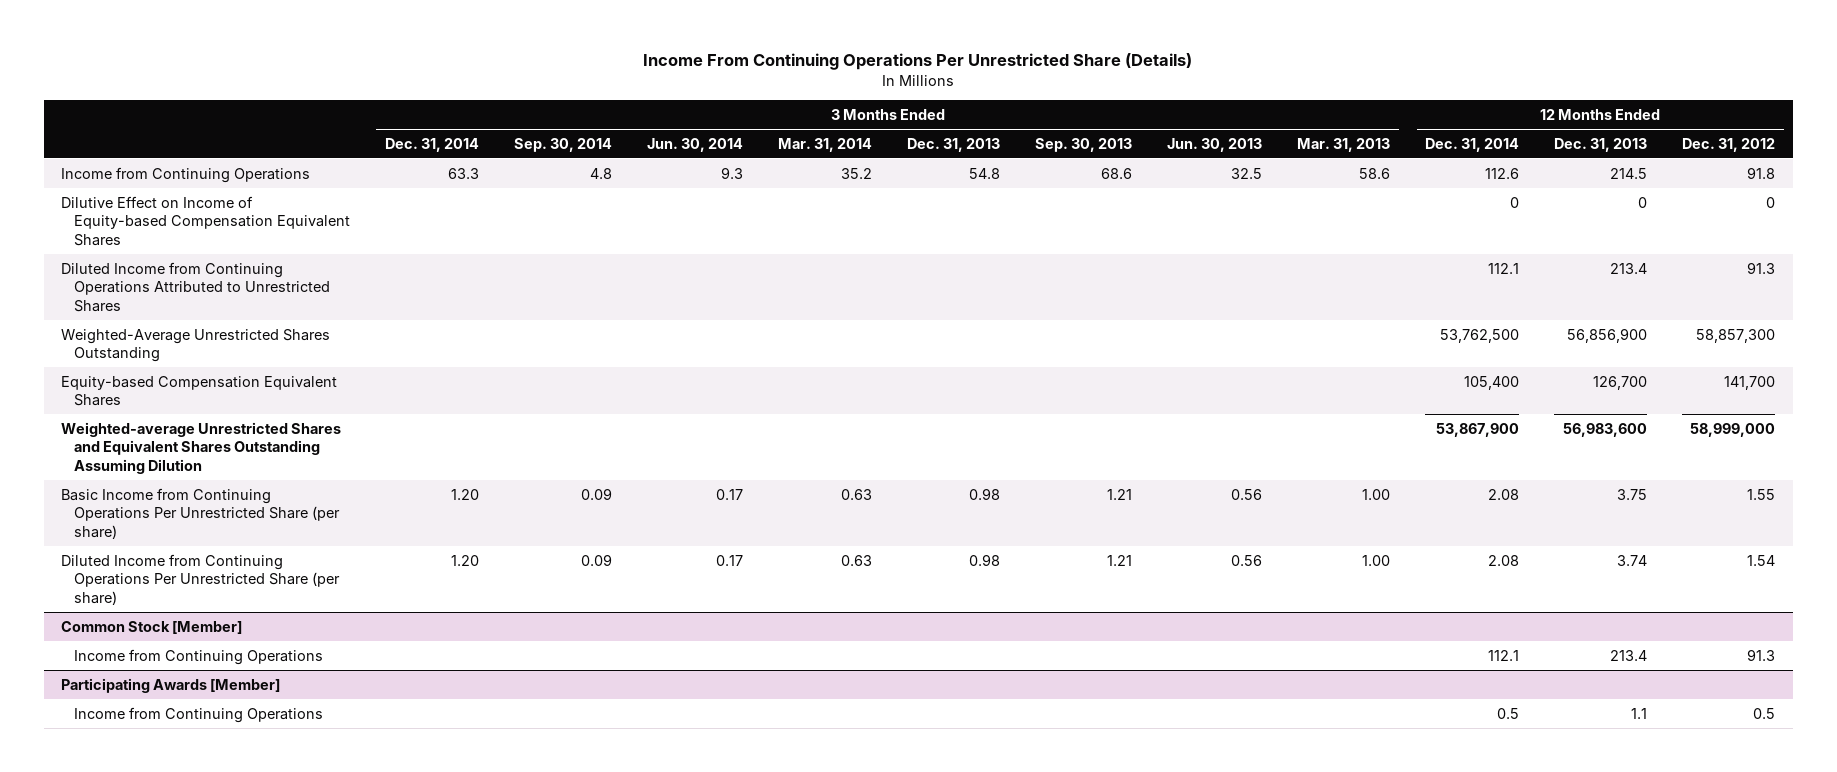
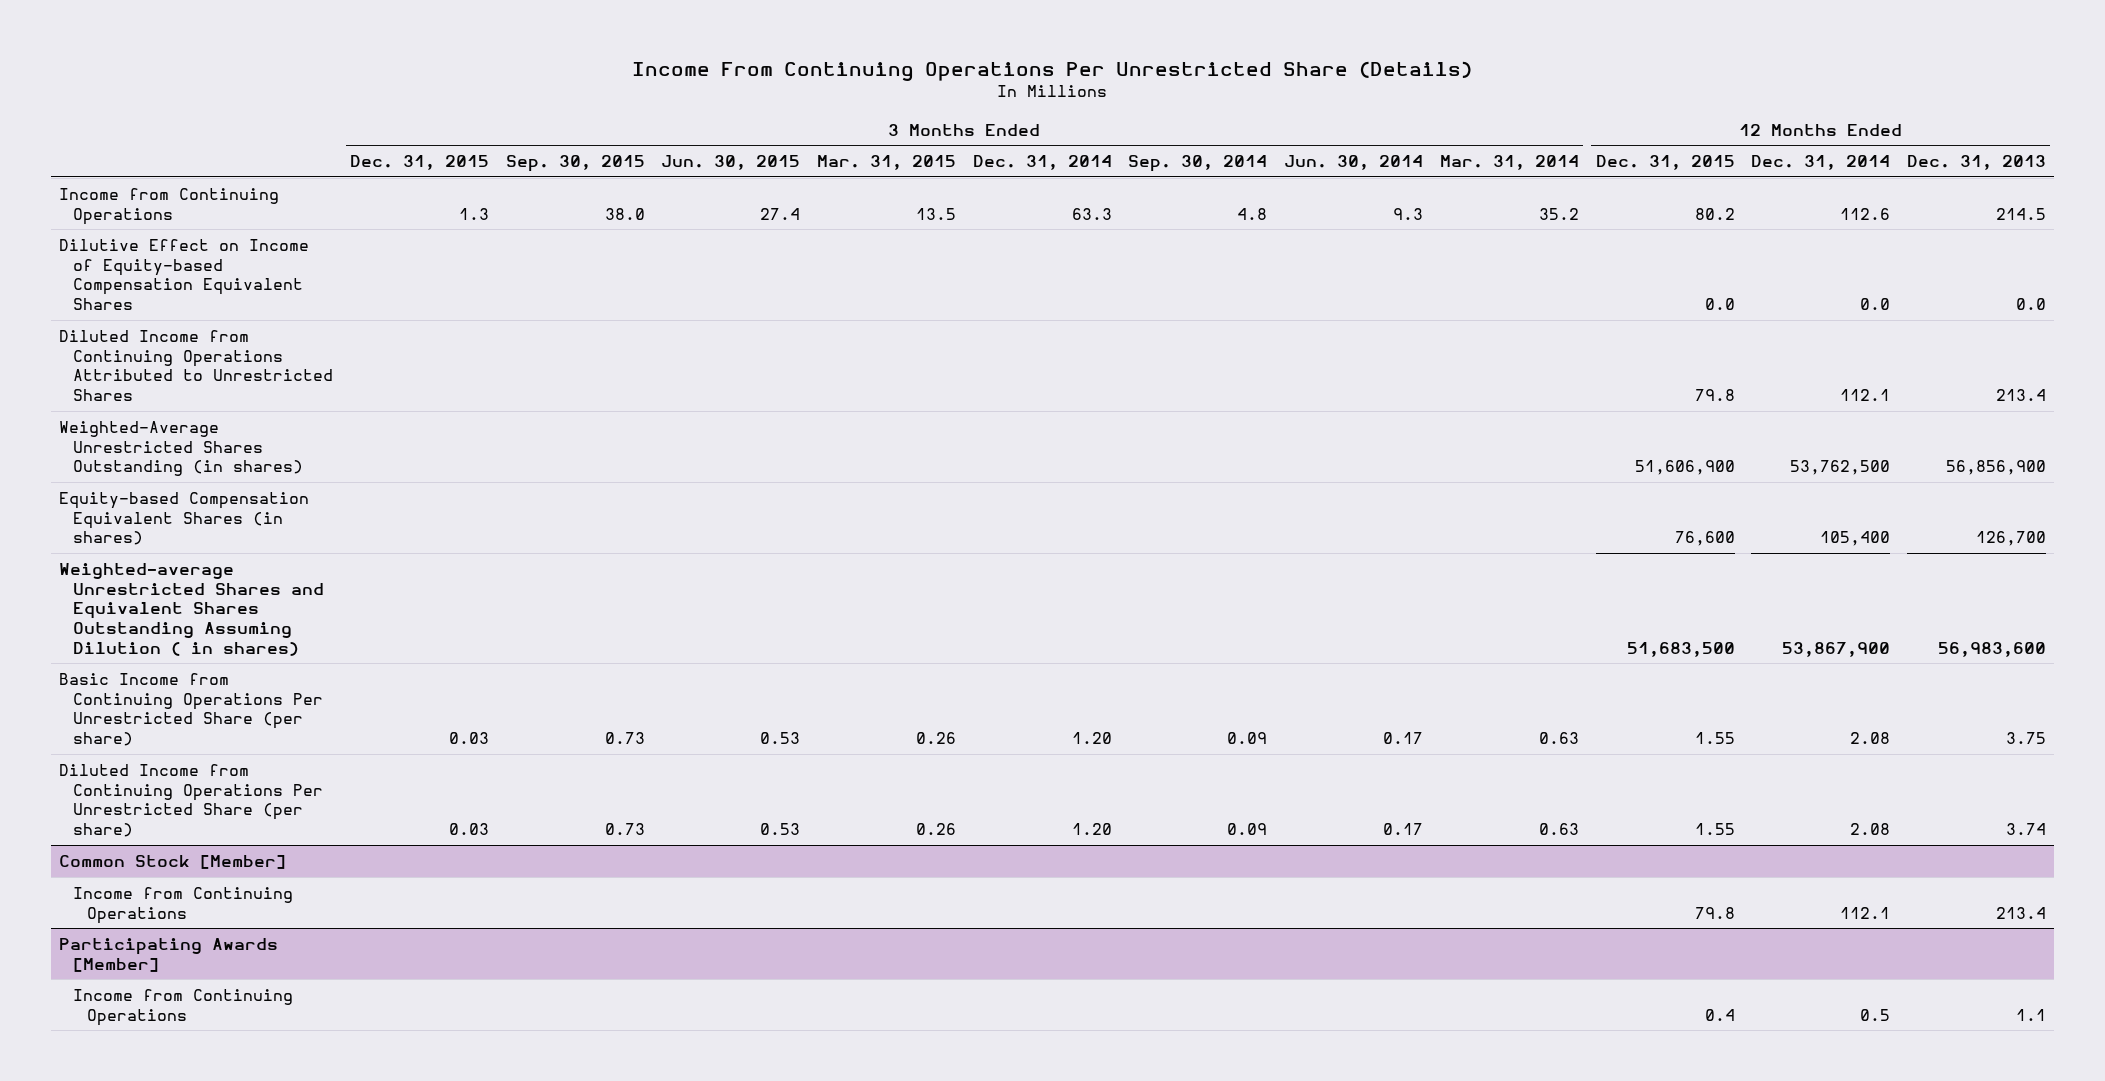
- | 3 Months Ended Dec. 31, 2014 | 3 Months Ended Sep. 30, 2014 | 3 Months Ended Jun. 30, 2014 | 3 Months Ended Mar. 31, 2014 | 3 Months Ended Dec. 31, 2013 | 3 Months Ended Sep. 30, 2013 | 3 Months Ended Jun. 30, 2013 | 3 Months Ended Mar. 31, 2013 | 12 Months Ended Dec. 31, 2014 | 12 Months Ended Dec. 31, 2013 | 12 Months Ended Dec. 31, 2012
+ | 3 Months Ended Dec. 31, 2015 | 3 Months Ended Sep. 30, 2015 | 3 Months Ended Jun. 30, 2015 | 3 Months Ended Mar. 31, 2015 | 3 Months Ended Dec. 31, 2014 | 3 Months Ended Sep. 30, 2014 | 3 Months Ended Jun. 30, 2014 | 3 Months Ended Mar. 31, 2014 | 12 Months Ended Dec. 31, 2015 | 12 Months Ended Dec. 31, 2014 | 12 Months Ended Dec. 31, 2013
- Dilutive Effect on Income of Equity-based Compensation Equivalent Shares | | | | | | | | | 0 | 0 | 0
+ Dilutive Effect on Income of Equity-based Compensation Equivalent Shares | | | | | | | | | 0.0 | 0.0 | 0.0
- Weighted-Average Unrestricted Shares Outstanding | | | | | | | | | 53,762,500 | 56,856,900 | 58,857,300
- Equity-based Compensation Equivalent Shares | | | | | | | | | 105,400 | 126,700 | 141,700
- Weighted-average Unrestricted Shares and Equivalent Shares Outstanding Assuming Dilution | | | | | | | | | 53,867,900 | 56,983,600 | 58,999,000
+ Weighted-Average Unrestricted Shares Outstanding (in shares) | | | | | | | | | 51,606,900 | 53,762,500 | 56,856,900
+ Equity-based Compensation Equivalent Shares (in shares) | | | | | | | | | 76,600 | 105,400 | 126,700
+ Weighted-average Unrestricted Shares and Equivalent Shares Outstanding Assuming Dilution ( in shares) | | | | | | | | | 51,683,500 | 53,867,900 | 56,983,600

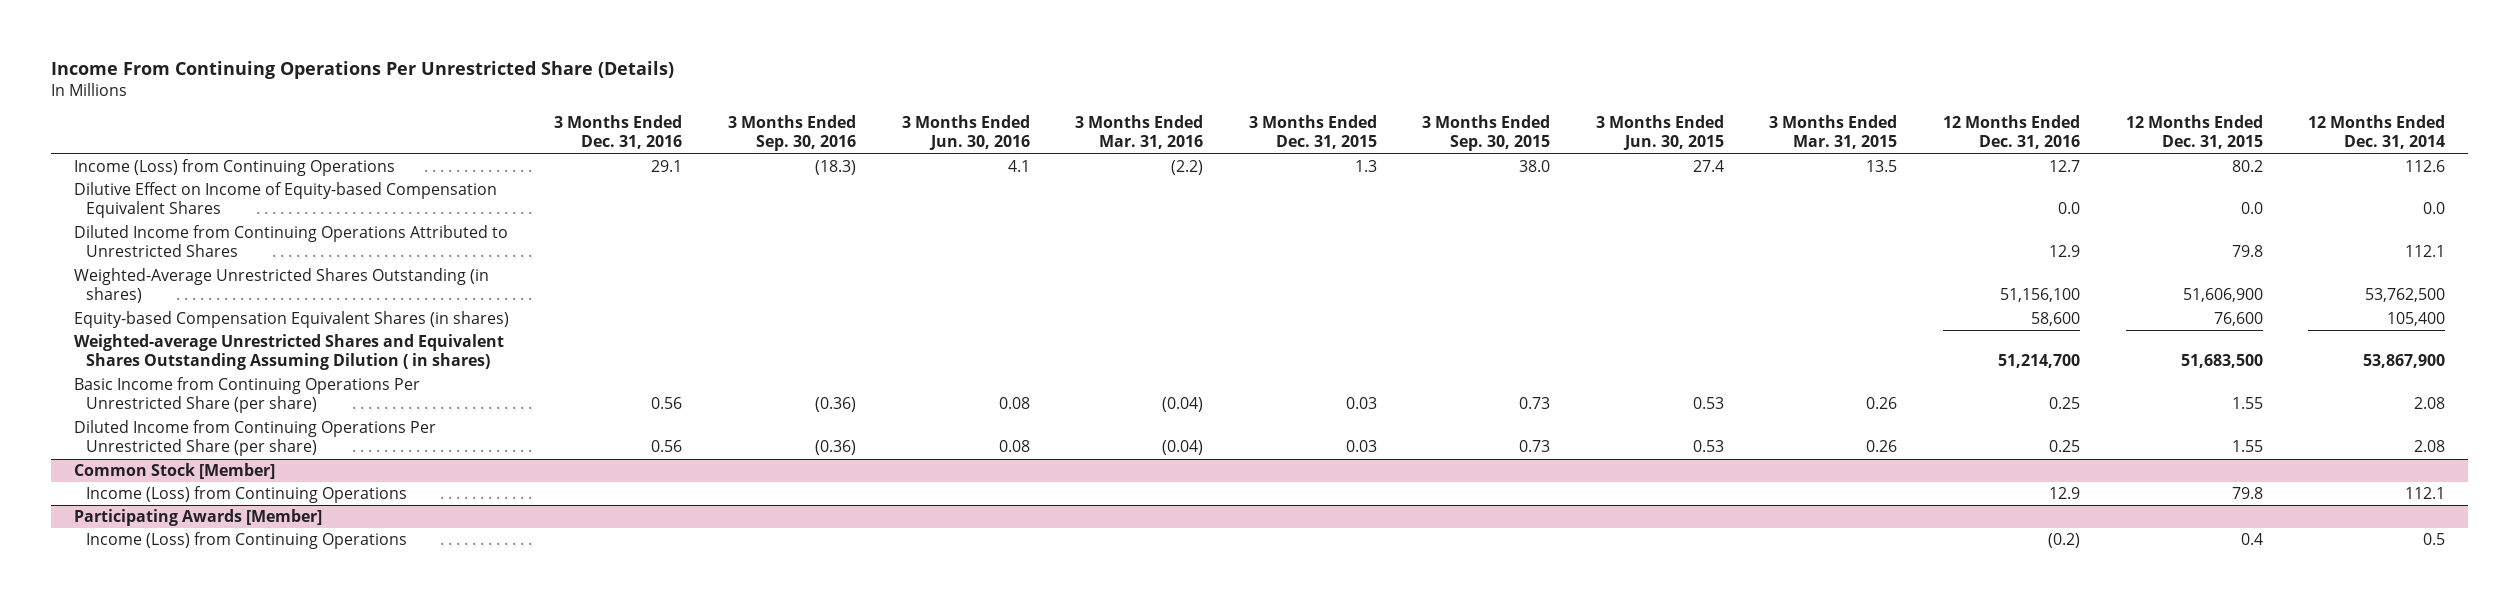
- | 3 Months Ended Dec. 31, 2015 | 3 Months Ended Sep. 30, 2015 | 3 Months Ended Jun. 30, 2015 | 3 Months Ended Mar. 31, 2015 | 3 Months Ended Dec. 31, 2014 | 3 Months Ended Sep. 30, 2014 | 3 Months Ended Jun. 30, 2014 | 3 Months Ended Mar. 31, 2014 | 12 Months Ended Dec. 31, 2015 | 12 Months Ended Dec. 31, 2014 | 12 Months Ended Dec. 31, 2013
+ | 3 Months Ended Dec. 31, 2016 | 3 Months Ended Sep. 30, 2016 | 3 Months Ended Jun. 30, 2016 | 3 Months Ended Mar. 31, 2016 | 3 Months Ended Dec. 31, 2015 | 3 Months Ended Sep. 30, 2015 | 3 Months Ended Jun. 30, 2015 | 3 Months Ended Mar. 31, 2015 | 12 Months Ended Dec. 31, 2016 | 12 Months Ended Dec. 31, 2015 | 12 Months Ended Dec. 31, 2014
- Income from Continuing Operations | 1.3 | 38.0 | 27.4 | 13.5 | 63.3 | 4.8 | 9.3 | 35.2 | 80.2 | 112.6 | 214.5
+ Income (Loss) from Continuing Operations | 29.1 | (18.3) | 4.1 | (2.2) | 1.3 | 38.0 | 27.4 | 13.5 | 12.7 | 80.2 | 112.6
@ Common Stock [Member]
- Income from Continuing Operations | | | | | | | | | 79.8 | 112.1 | 213.4
+ Income (Loss) from Continuing Operations | | | | | | | | | 12.9 | 79.8 | 112.1
@ Participating Awards [Member]
- Income from Continuing Operations | | | | | | | | | 0.4 | 0.5 | 1.1
+ Income (Loss) from Continuing Operations | | | | | | | | | (0.2) | 0.4 | 0.5

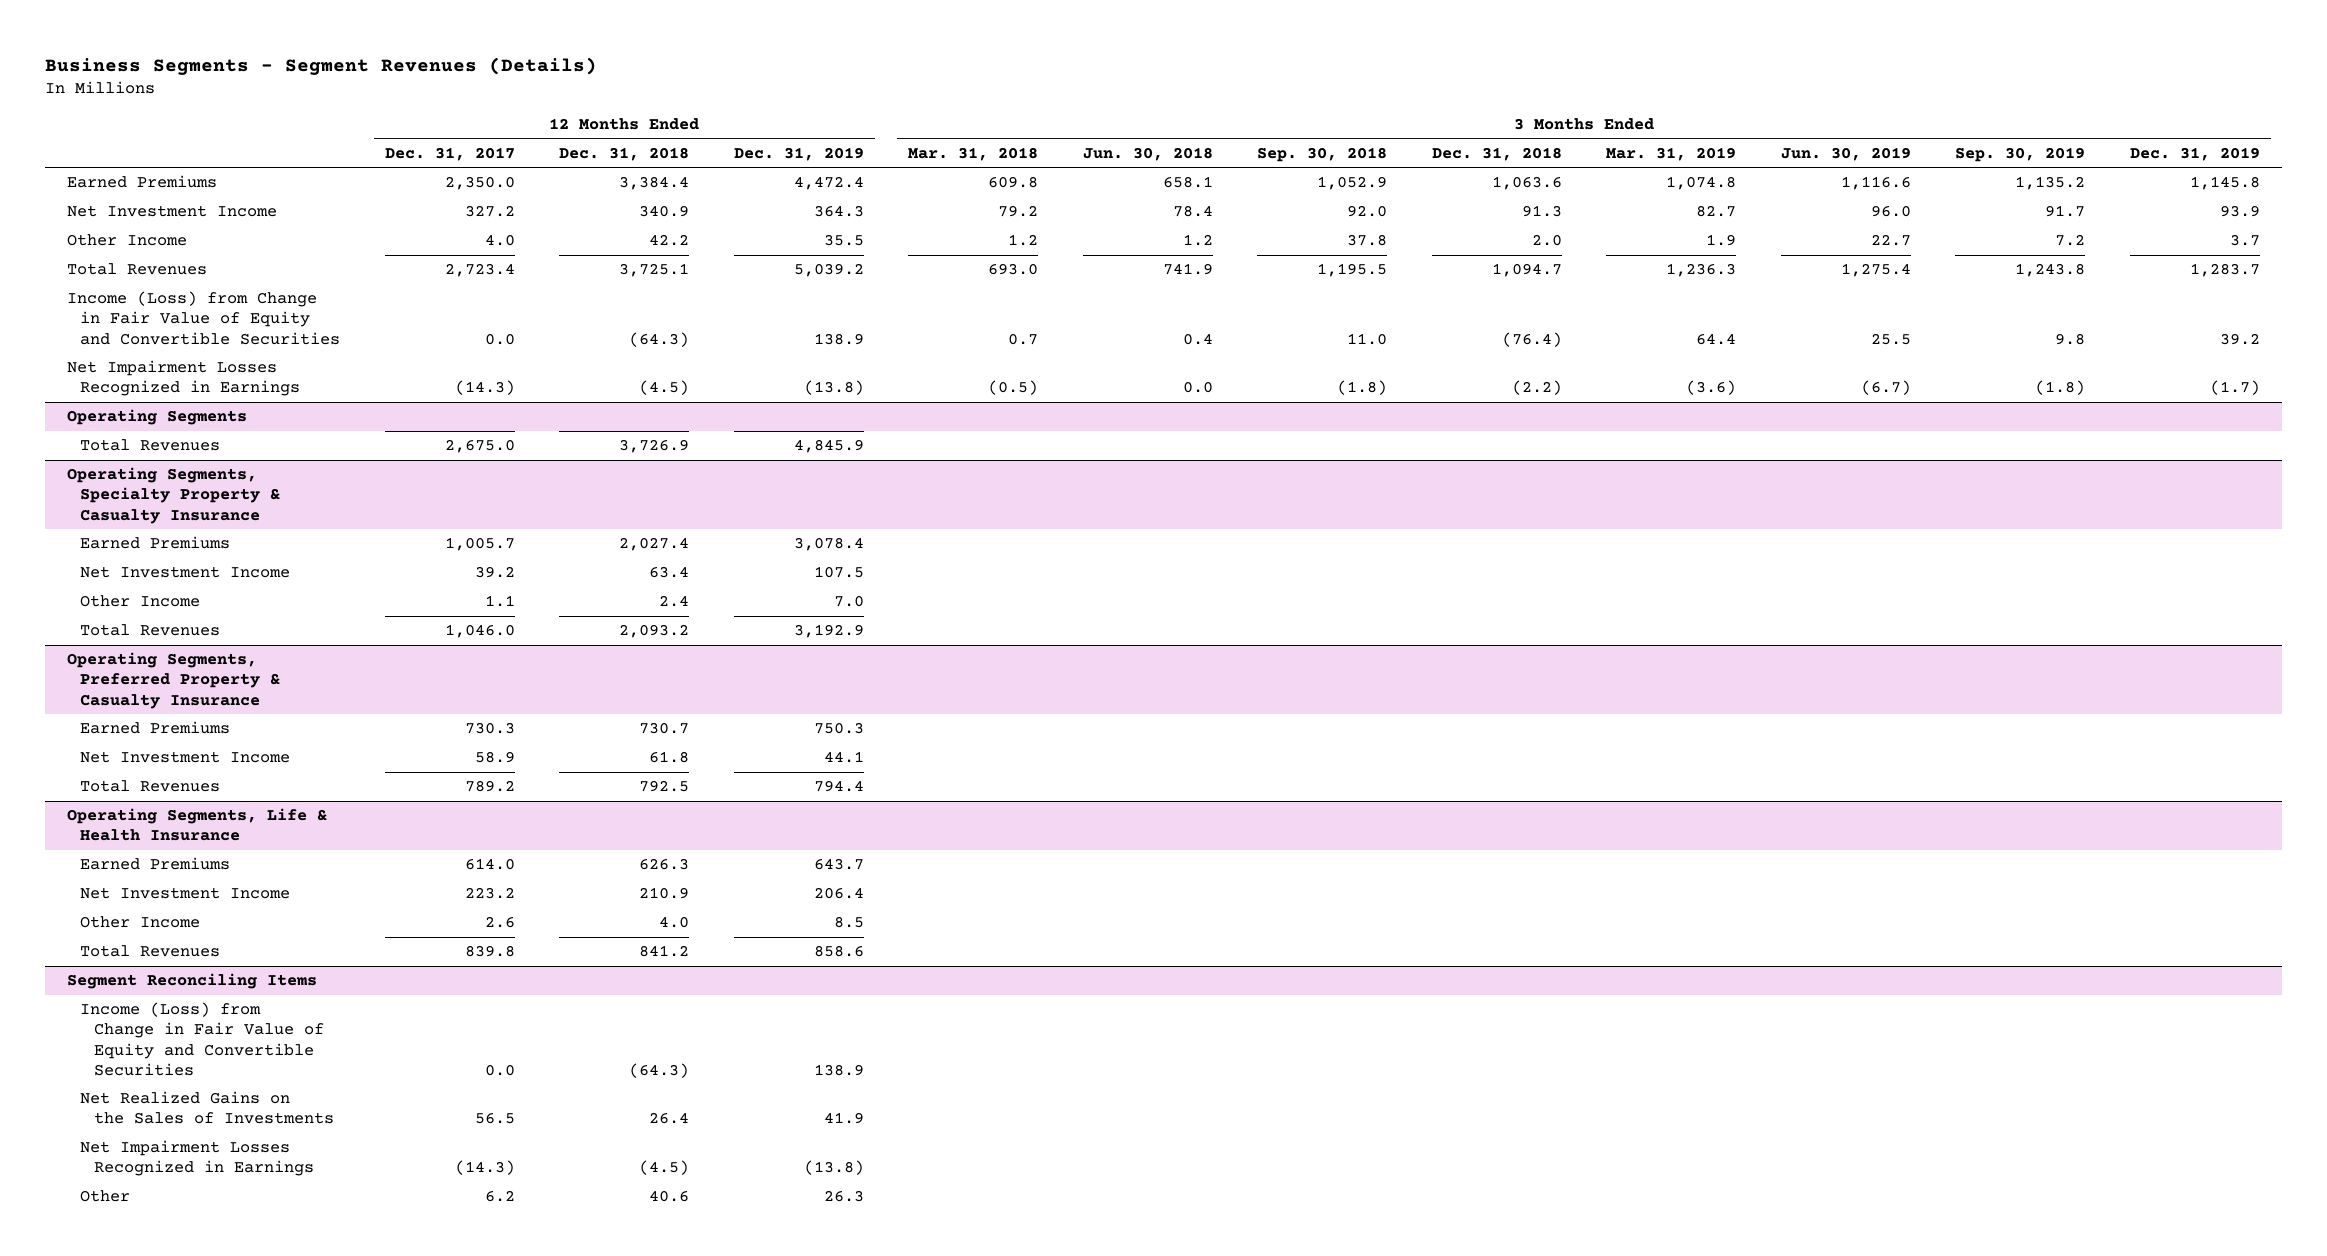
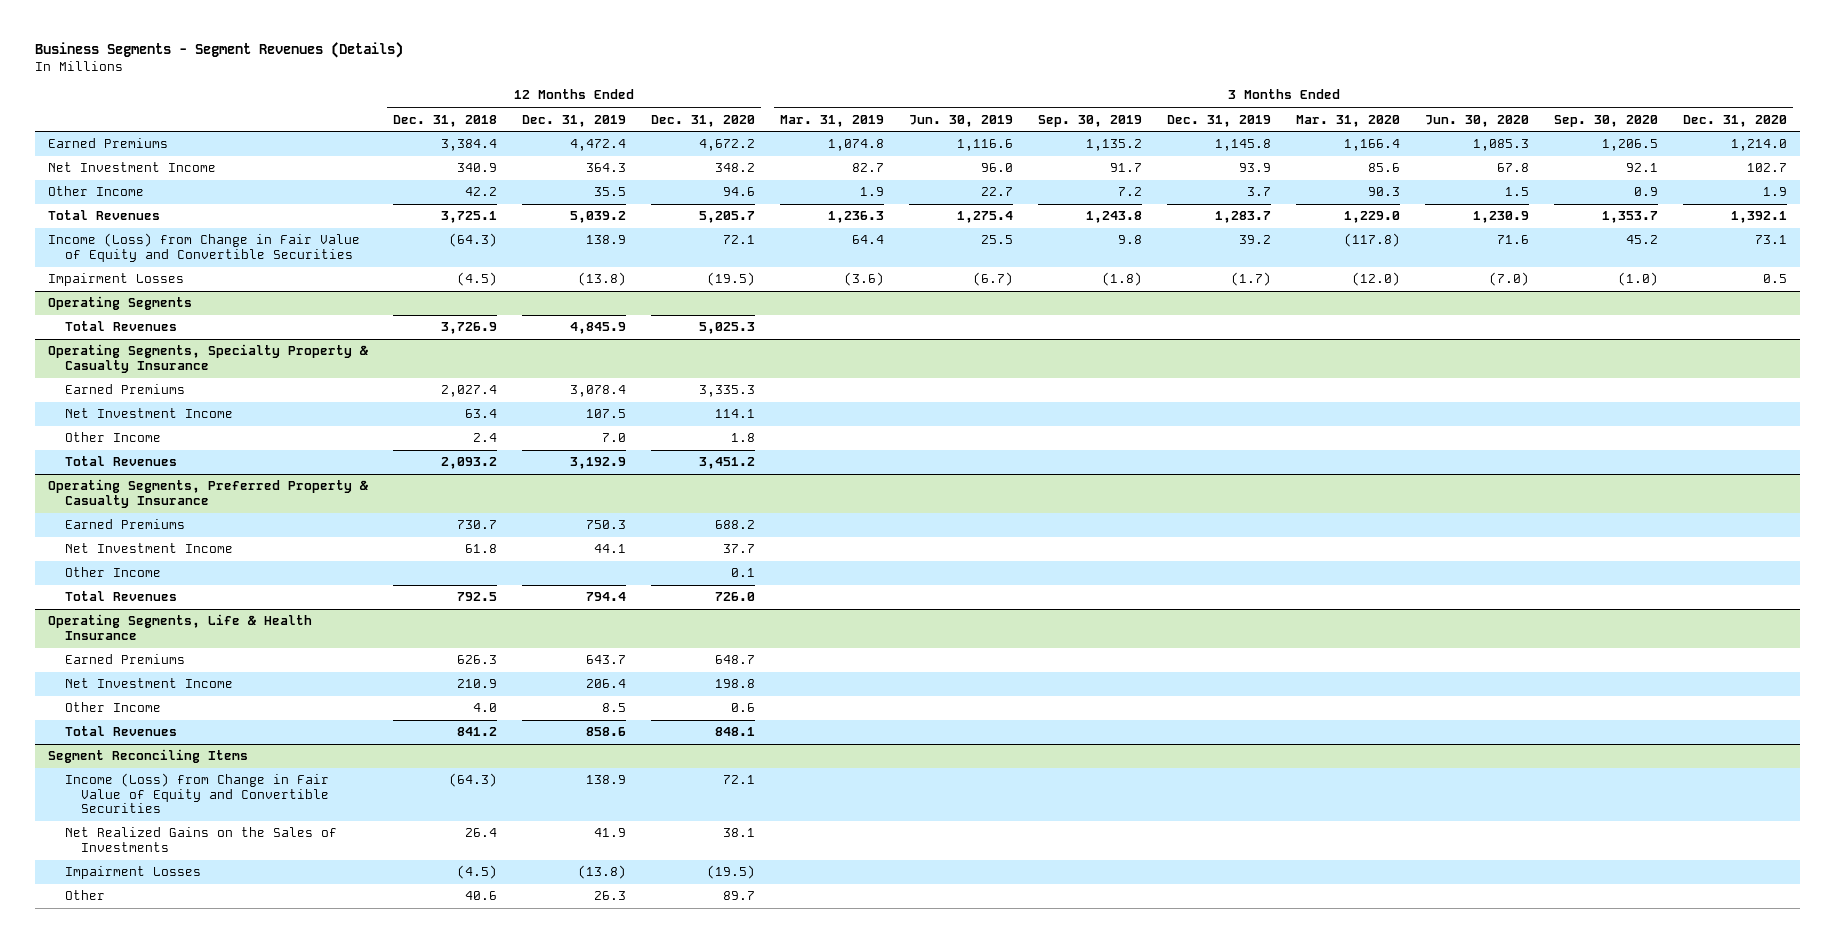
- | 12 Months Ended Dec. 31, 2017 | 12 Months Ended Dec. 31, 2018 | 12 Months Ended Dec. 31, 2019 | 3 Months Ended Mar. 31, 2018 | 3 Months Ended Jun. 30, 2018 | 3 Months Ended Sep. 30, 2018 | 3 Months Ended Dec. 31, 2018 | 3 Months Ended Mar. 31, 2019 | 3 Months Ended Jun. 30, 2019 | 3 Months Ended Sep. 30, 2019 | 3 Months Ended Dec. 31, 2019
+ | 12 Months Ended Dec. 31, 2018 | 12 Months Ended Dec. 31, 2019 | 12 Months Ended Dec. 31, 2020 | 3 Months Ended Mar. 31, 2019 | 3 Months Ended Jun. 30, 2019 | 3 Months Ended Sep. 30, 2019 | 3 Months Ended Dec. 31, 2019 | 3 Months Ended Mar. 31, 2020 | 3 Months Ended Jun. 30, 2020 | 3 Months Ended Sep. 30, 2020 | 3 Months Ended Dec. 31, 2020
- Net Impairment Losses Recognized in Earnings | (14.3) | (4.5) | (13.8) | (0.5) | 0.0 | (1.8) | (2.2) | (3.6) | (6.7) | (1.8) | (1.7)
+ Impairment Losses | (4.5) | (13.8) | (19.5) | (3.6) | (6.7) | (1.8) | (1.7) | (12.0) | (7.0) | (1.0) | 0.5
@ Operating Segments, Preferred Property & Casualty Insurance
+ Other Income | | | 0.1 | | | | | | | |
@ Segment Reconciling Items
- Net Impairment Losses Recognized in Earnings | (14.3) | (4.5) | (13.8) | | | | | | | |
+ Impairment Losses | (4.5) | (13.8) | (19.5) | | | | | | | |

